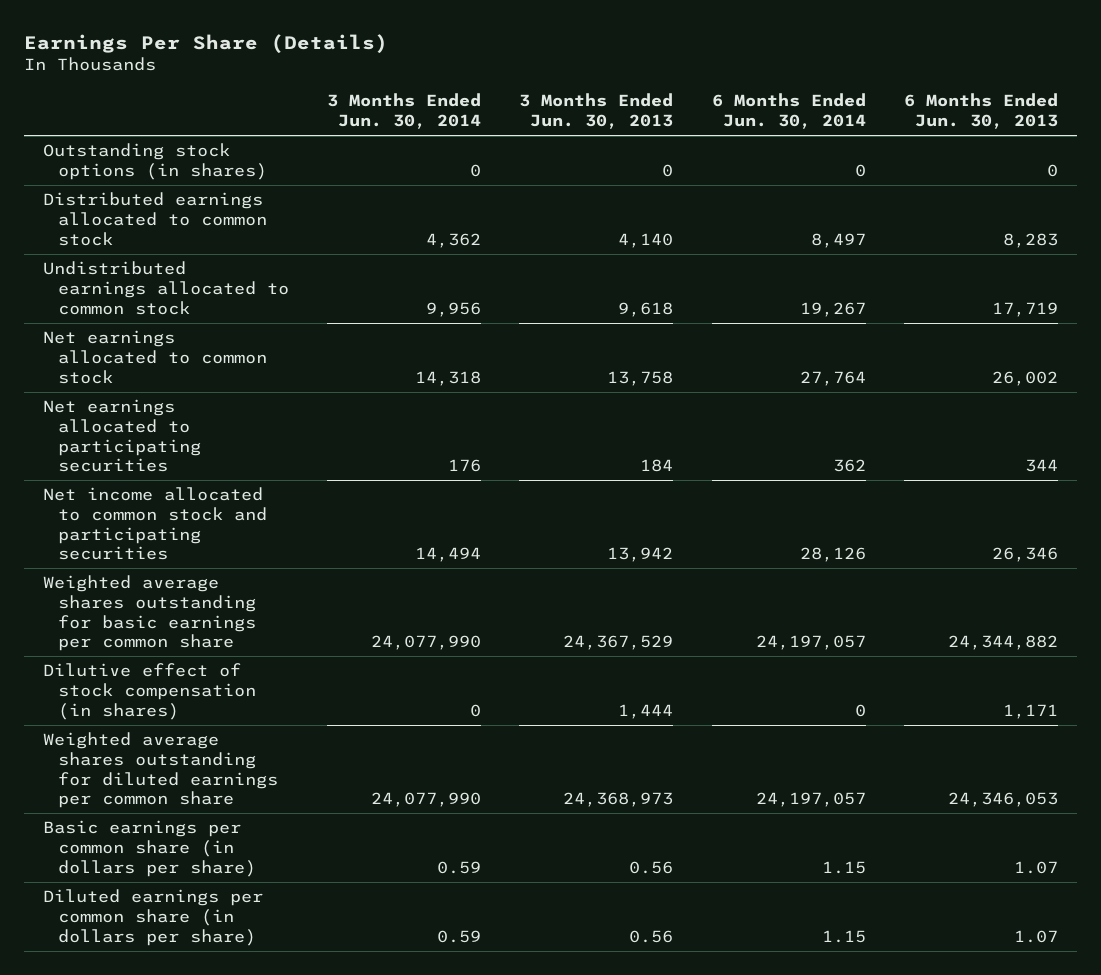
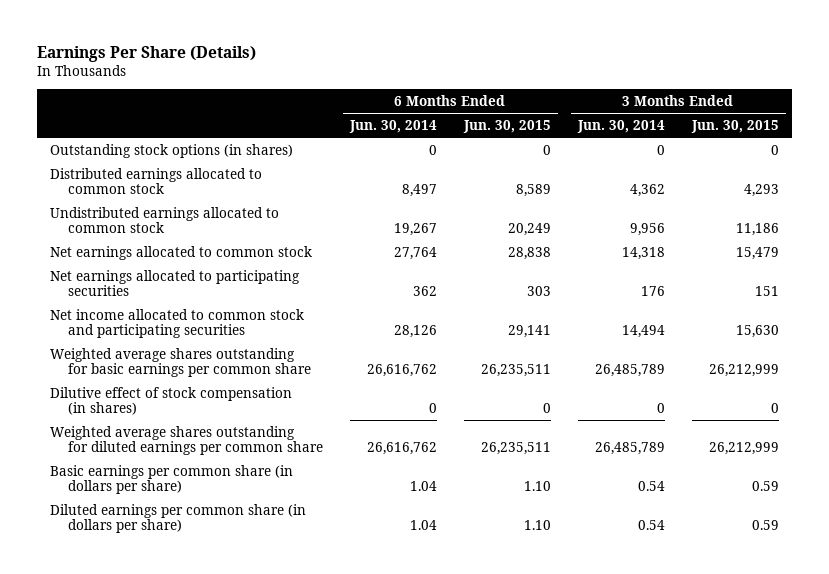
- | 3 Months Ended Jun. 30, 2014 | 3 Months Ended Jun. 30, 2013 | 6 Months Ended Jun. 30, 2014 | 6 Months Ended Jun. 30, 2013
+ | 6 Months Ended Jun. 30, 2014 | 6 Months Ended Jun. 30, 2015 | 3 Months Ended Jun. 30, 2014 | 3 Months Ended Jun. 30, 2015
- Weighted average shares outstanding for basic earnings per common share | 24,077,990 | 24,367,529 | 24,197,057 | 24,344,882
+ Weighted average shares outstanding for basic earnings per common share | 26,616,762 | 26,235,511 | 26,485,789 | 26,212,999
- Weighted average shares outstanding for diluted earnings per common share | 24,077,990 | 24,368,973 | 24,197,057 | 24,346,053
- Basic earnings per common share (in dollars per share) | 0.59 | 0.56 | 1.15 | 1.07
- Diluted earnings per common share (in dollars per share) | 0.59 | 0.56 | 1.15 | 1.07
+ Weighted average shares outstanding for diluted earnings per common share | 26,616,762 | 26,235,511 | 26,485,789 | 26,212,999
+ Basic earnings per common share (in dollars per share) | 1.04 | 1.10 | 0.54 | 0.59
+ Diluted earnings per common share (in dollars per share) | 1.04 | 1.10 | 0.54 | 0.59

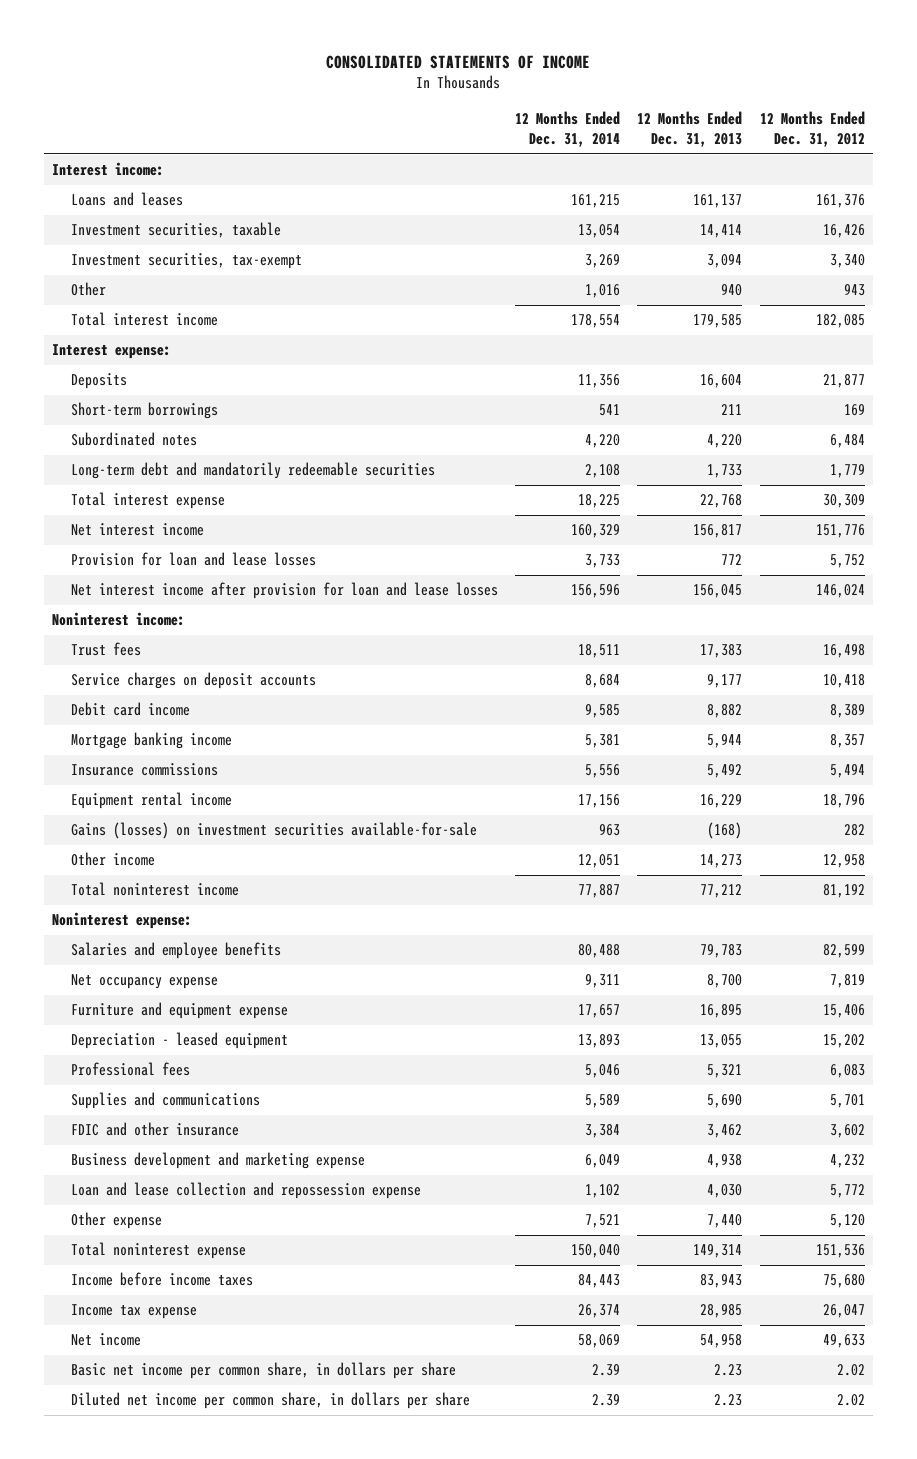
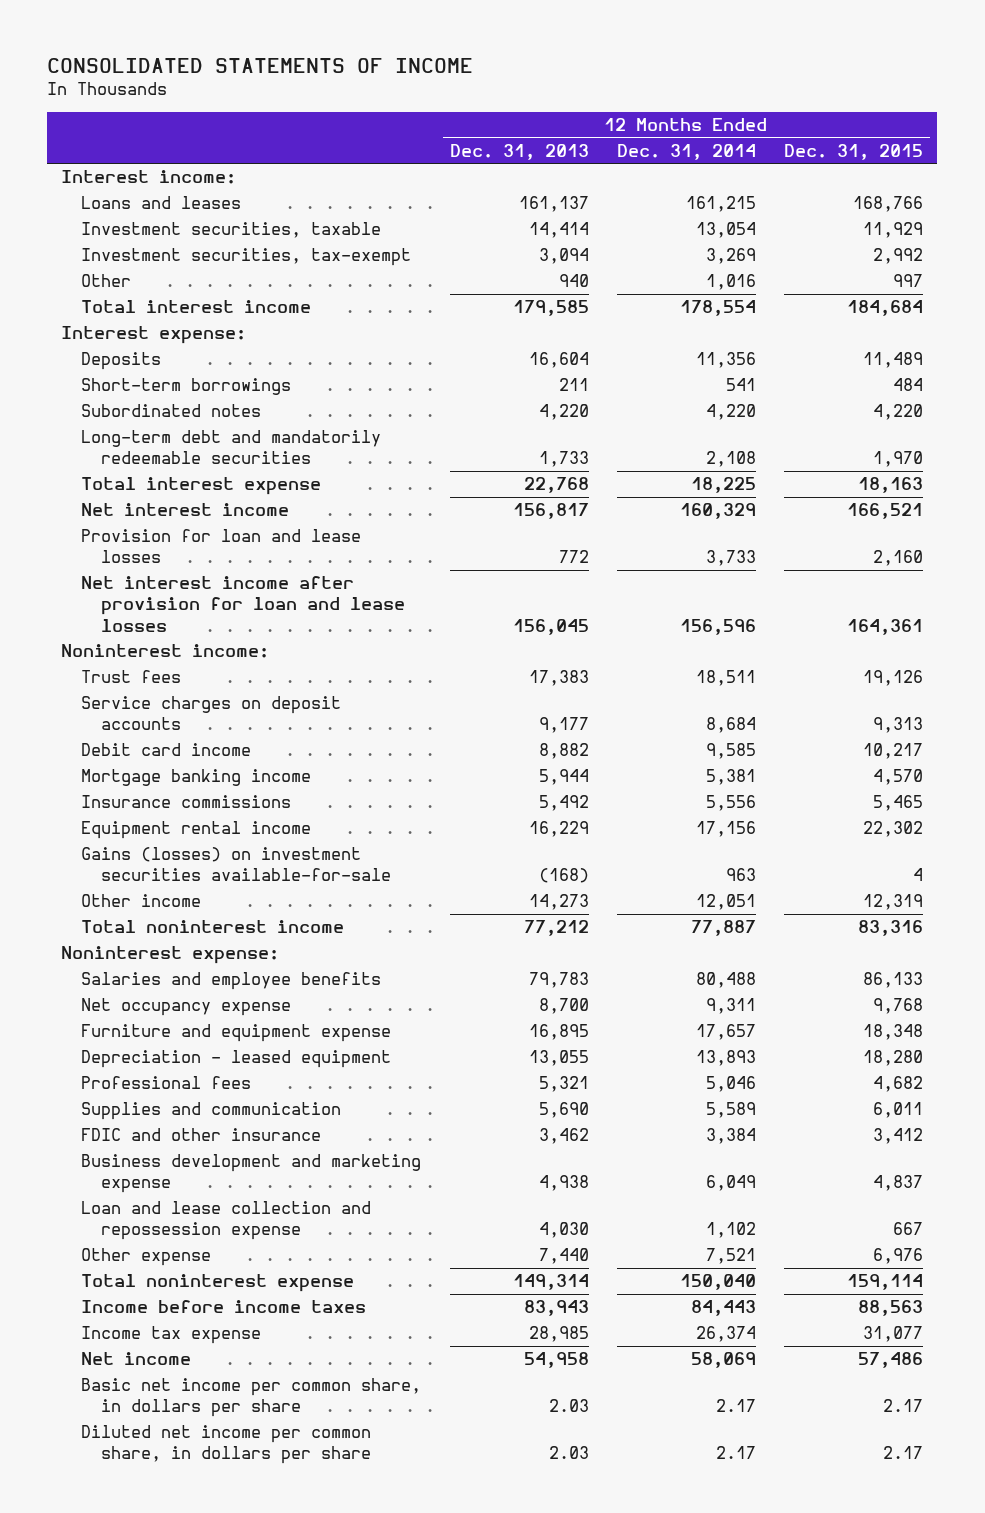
- | 12 Months Ended Dec. 31, 2014 | 12 Months Ended Dec. 31, 2013 | 12 Months Ended Dec. 31, 2012
+ | 12 Months Ended Dec. 31, 2013 | 12 Months Ended Dec. 31, 2014 | 12 Months Ended Dec. 31, 2015
- Supplies and communications | 5,589 | 5,690 | 5,701
+ Supplies and communication | 5,690 | 5,589 | 6,011
- Basic net income per common share, in dollars per share | 2.39 | 2.23 | 2.02
- Diluted net income per common share, in dollars per share | 2.39 | 2.23 | 2.02
+ Basic net income per common share, in dollars per share | 2.03 | 2.17 | 2.17
+ Diluted net income per common share, in dollars per share | 2.03 | 2.17 | 2.17

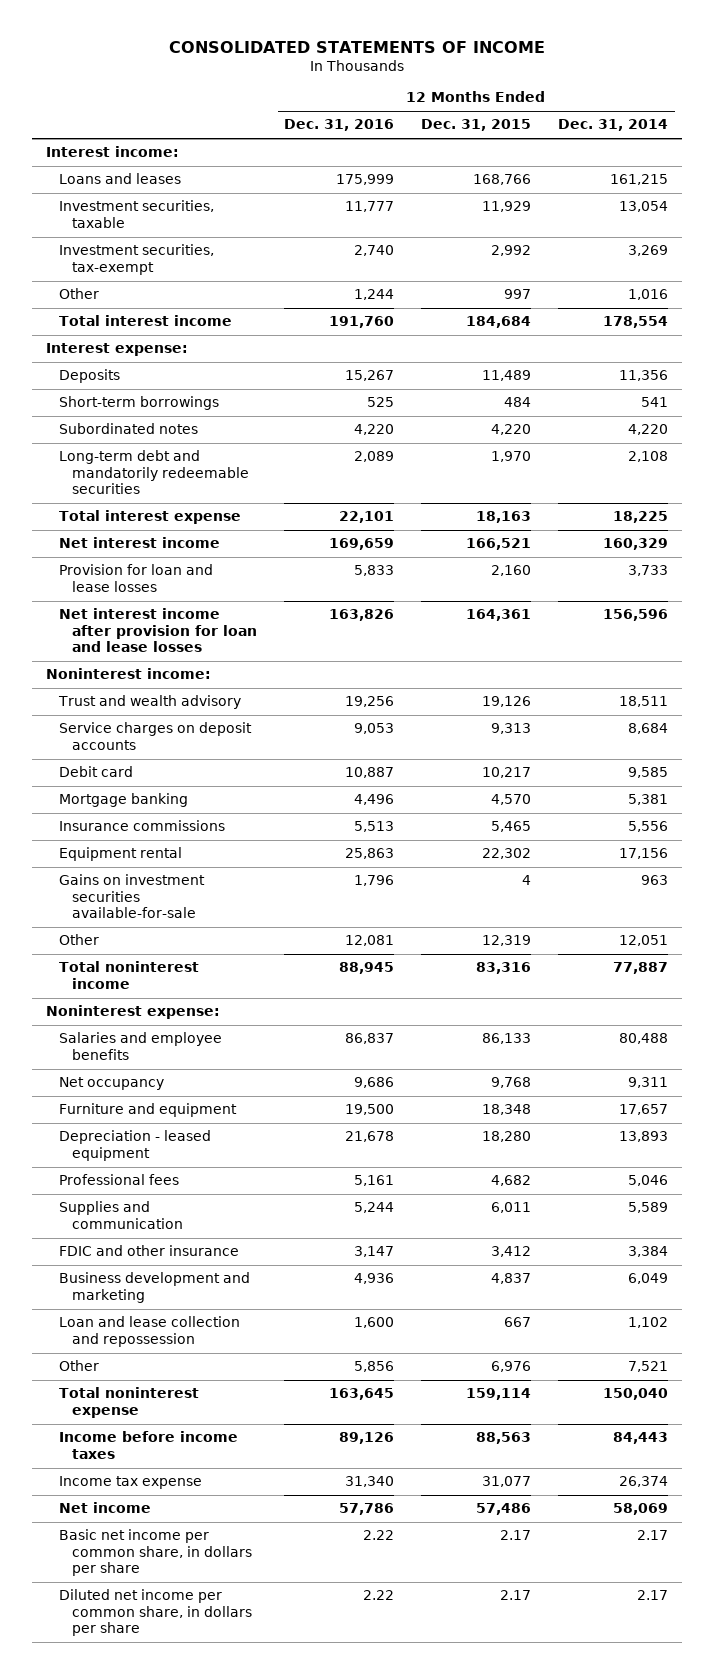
- | 12 Months Ended Dec. 31, 2013 | 12 Months Ended Dec. 31, 2014 | 12 Months Ended Dec. 31, 2015
+ | 12 Months Ended Dec. 31, 2016 | 12 Months Ended Dec. 31, 2015 | 12 Months Ended Dec. 31, 2014
- Trust fees | 17,383 | 18,511 | 19,126
+ Trust and wealth advisory | 19,256 | 19,126 | 18,511
- Debit card income | 8,882 | 9,585 | 10,217
- Mortgage banking income | 5,944 | 5,381 | 4,570
+ Debit card | 10,887 | 10,217 | 9,585
+ Mortgage banking | 4,496 | 4,570 | 5,381
- Equipment rental income | 16,229 | 17,156 | 22,302
- Gains (losses) on investment securities available-for-sale | (168) | 963 | 4
- Other income | 14,273 | 12,051 | 12,319
+ Equipment rental | 25,863 | 22,302 | 17,156
+ Gains on investment securities available-for-sale | 1,796 | 4 | 963
+ Other | 12,081 | 12,319 | 12,051
- Net occupancy expense | 8,700 | 9,311 | 9,768
- Furniture and equipment expense | 16,895 | 17,657 | 18,348
+ Net occupancy | 9,686 | 9,768 | 9,311
+ Furniture and equipment | 19,500 | 18,348 | 17,657
- Business development and marketing expense | 4,938 | 6,049 | 4,837
- Loan and lease collection and repossession expense | 4,030 | 1,102 | 667
- Other expense | 7,440 | 7,521 | 6,976
+ Business development and marketing | 4,936 | 4,837 | 6,049
+ Loan and lease collection and repossession | 1,600 | 667 | 1,102
+ Other | 5,856 | 6,976 | 7,521

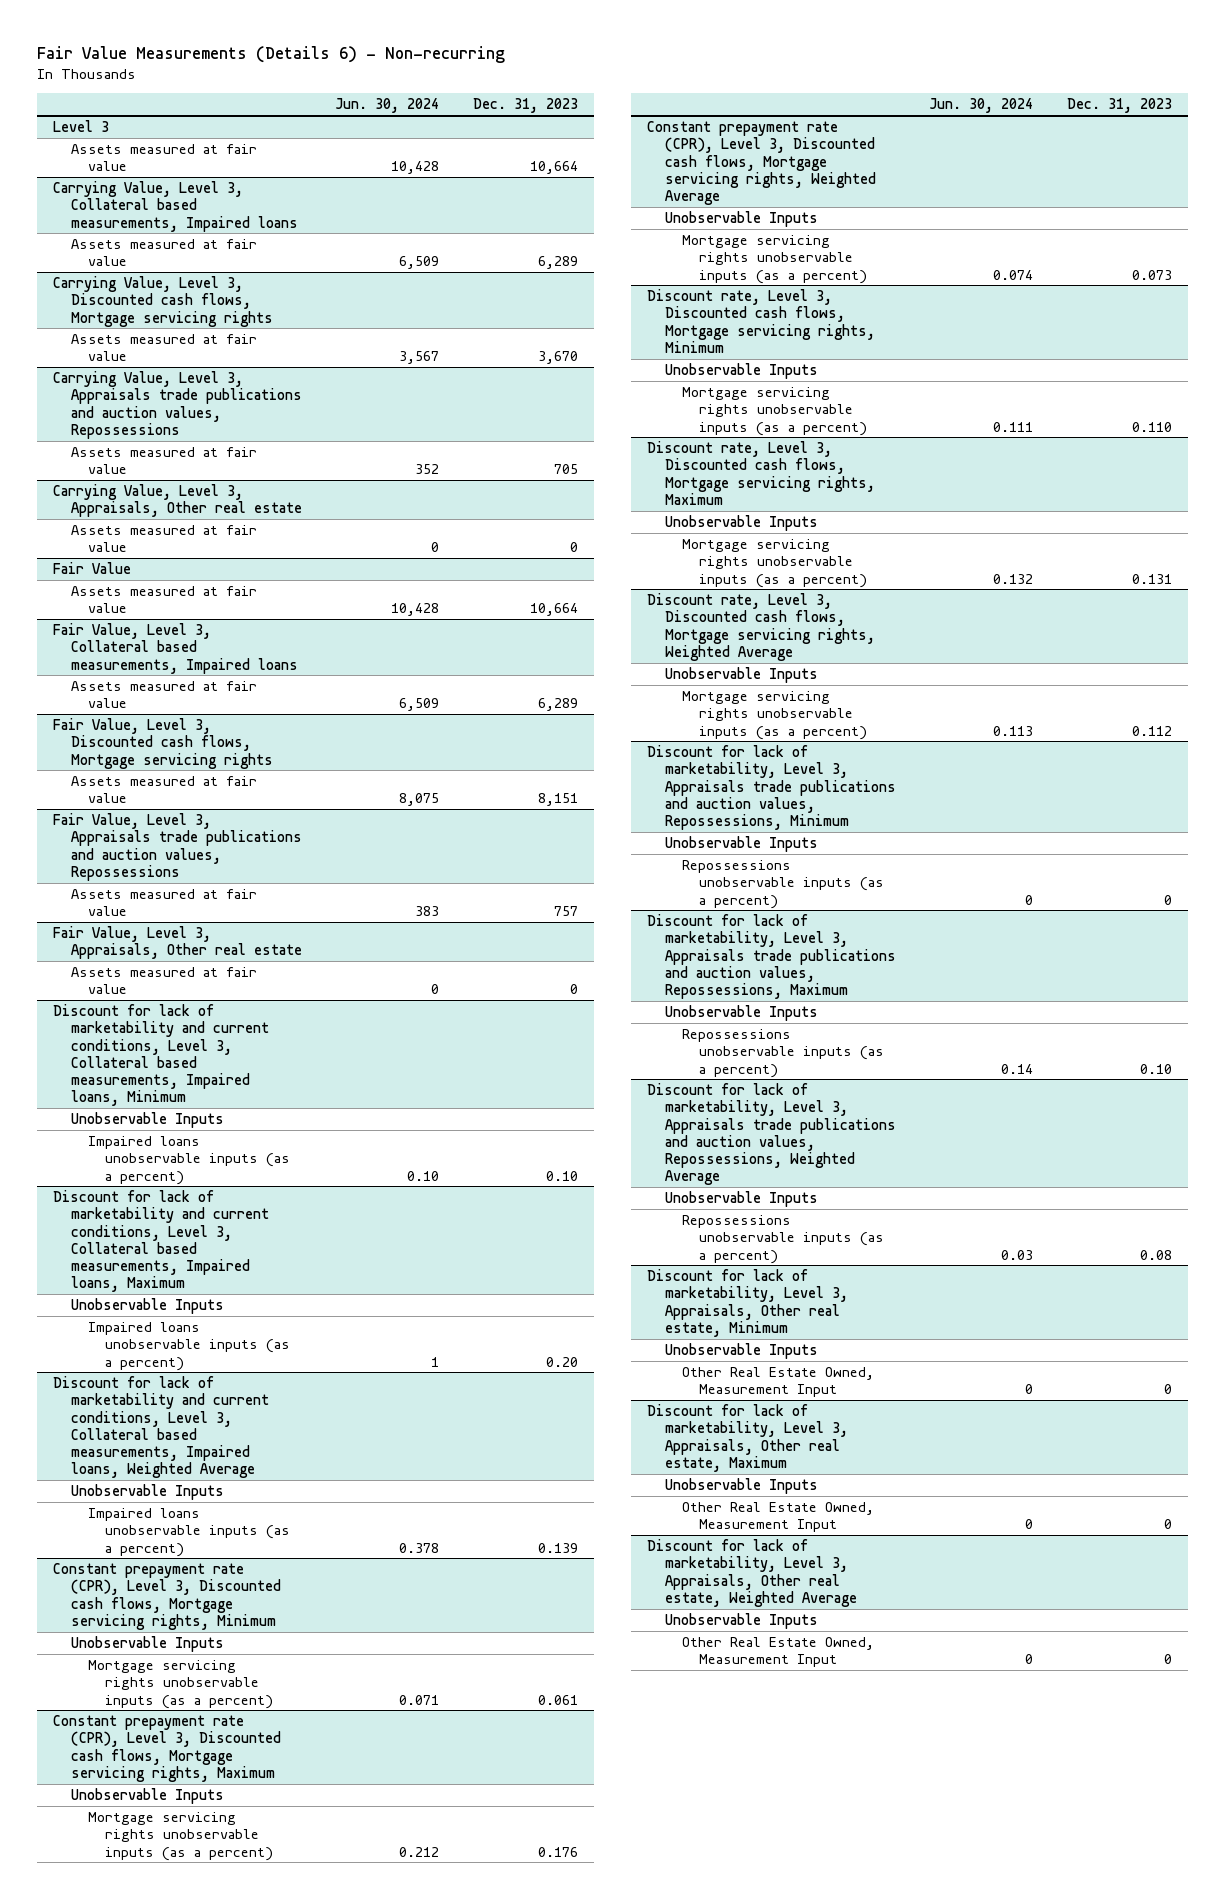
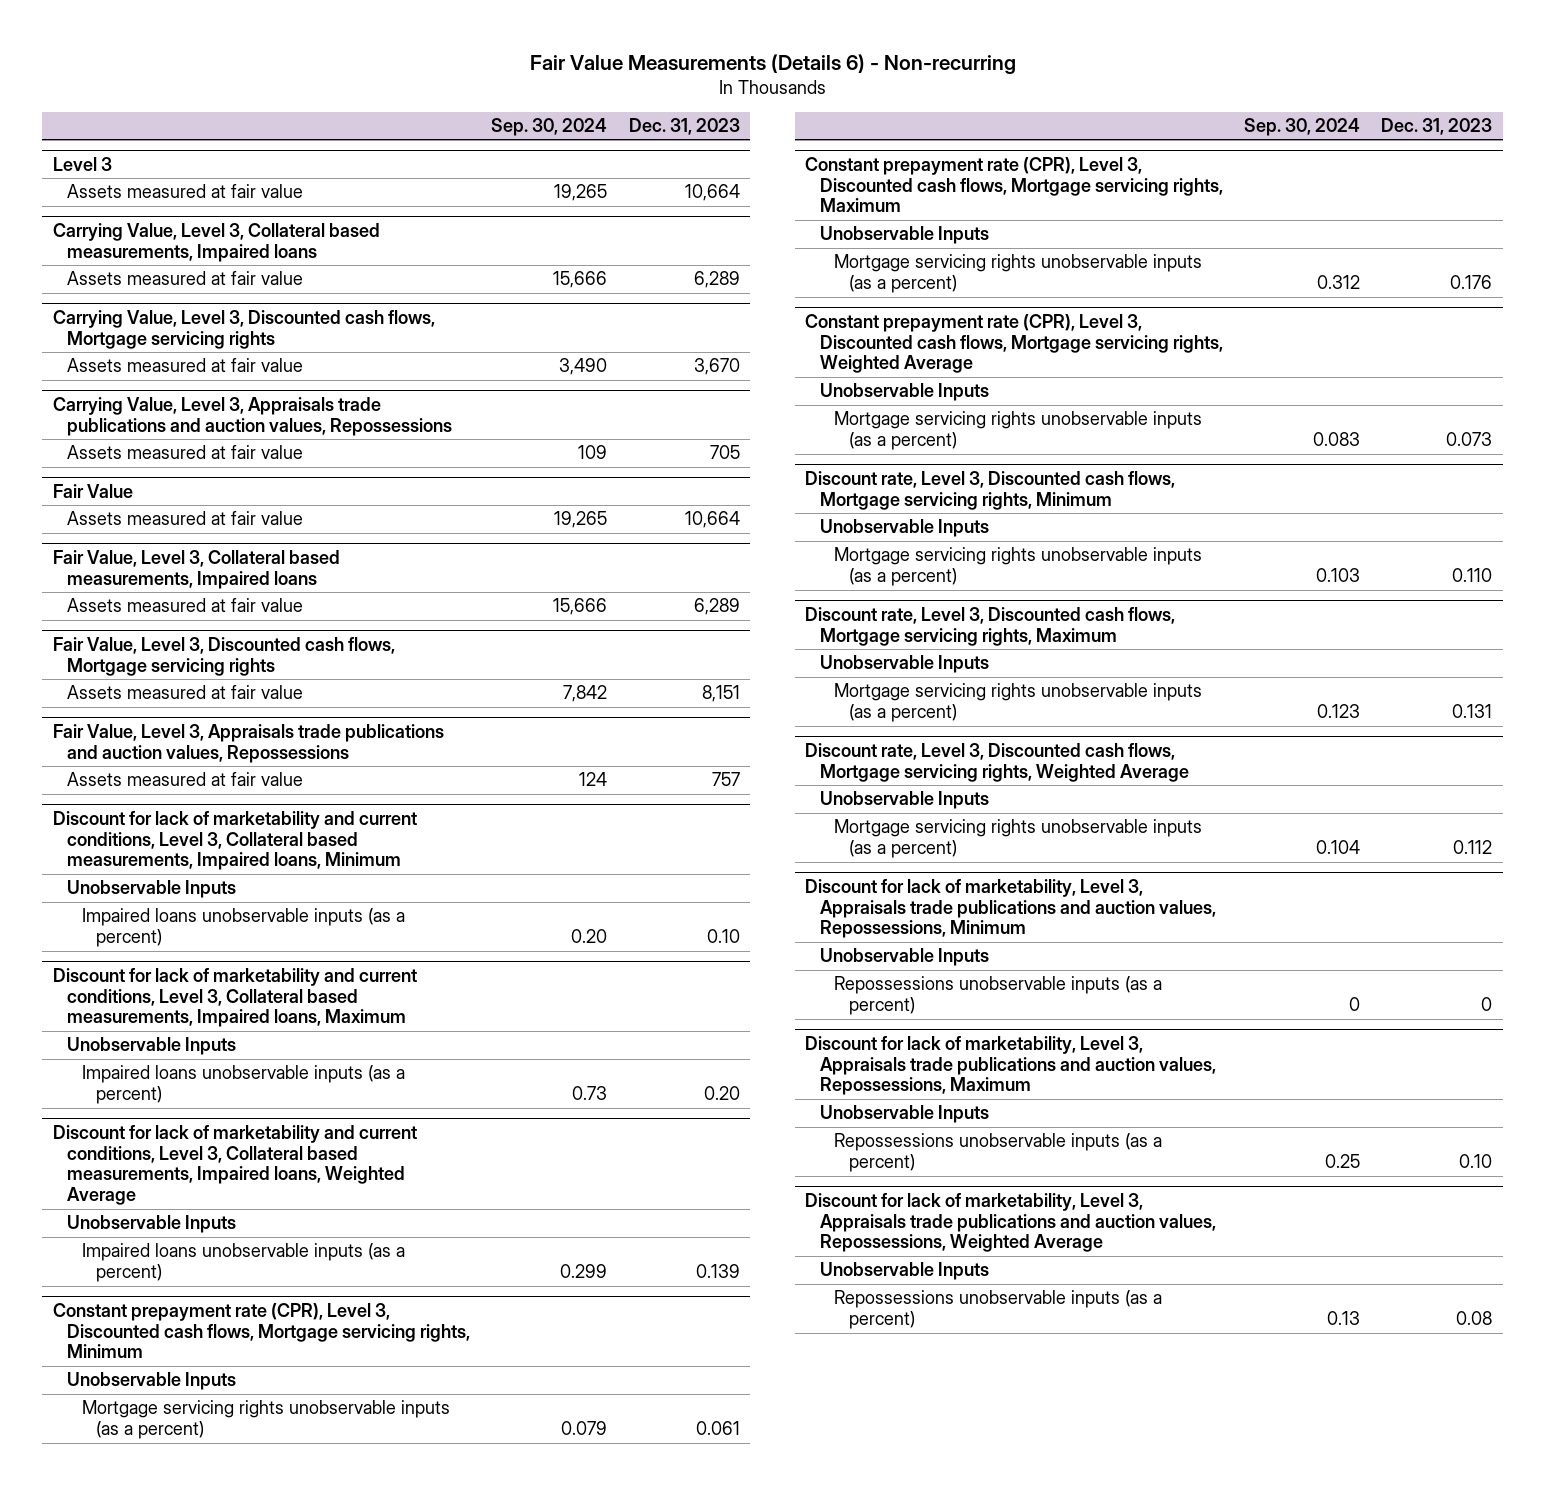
- | Jun. 30, 2024 | Dec. 31, 2023
+ | Sep. 30, 2024 | Dec. 31, 2023
- Carrying Value, Level 3, Appraisals, Other real estate
- Assets measured at fair value | 0 | 0
- Fair Value, Level 3, Appraisals, Other real estate
- Assets measured at fair value | 0 | 0
- Discount for lack of marketability, Level 3, Appraisals, Other real estate, Minimum
- Unobservable Inputs
- Other Real Estate Owned, Measurement Input | 0 | 0
- Discount for lack of marketability, Level 3, Appraisals, Other real estate, Maximum
- Unobservable Inputs
- Other Real Estate Owned, Measurement Input | 0 | 0
- Discount for lack of marketability, Level 3, Appraisals, Other real estate, Weighted Average
- Unobservable Inputs
- Other Real Estate Owned, Measurement Input | 0 | 0

